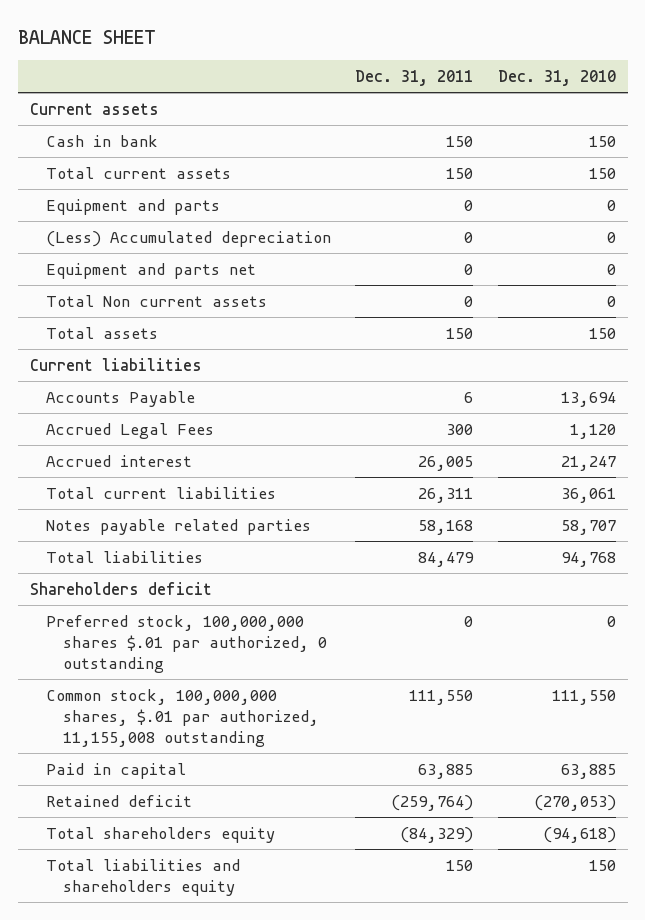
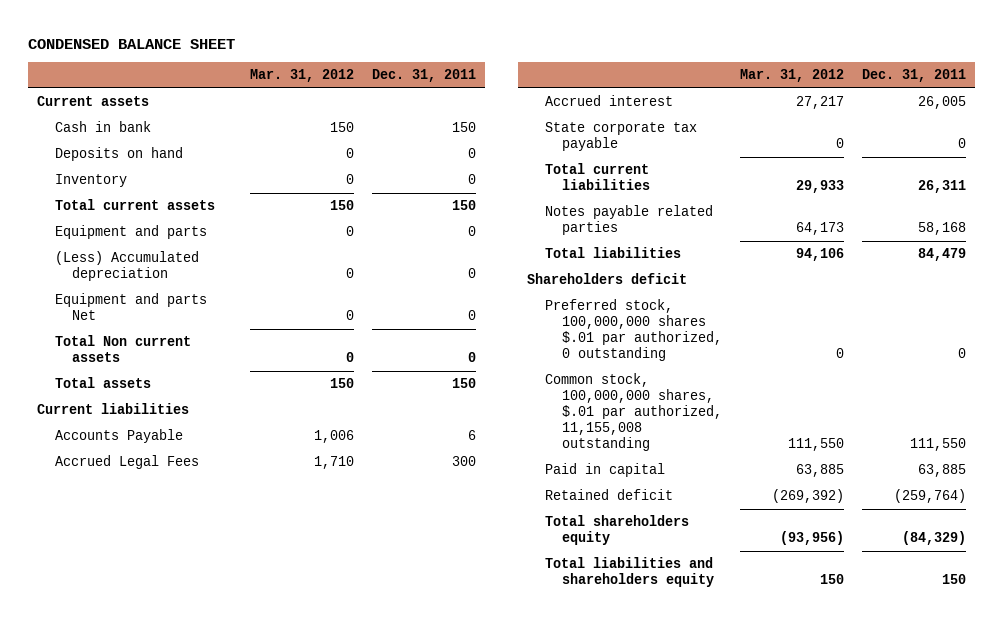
- BALANCE SHEET
+ CONDENSED BALANCE SHEET
- | Dec. 31, 2011 | Dec. 31, 2010
+ | Mar. 31, 2012 | Dec. 31, 2011
+ Deposits on hand | 0 | 0
+ Inventory | 0 | 0
- Equipment and parts net | 0 | 0
+ Equipment and parts Net | 0 | 0
+ State corporate tax payable | 0 | 0

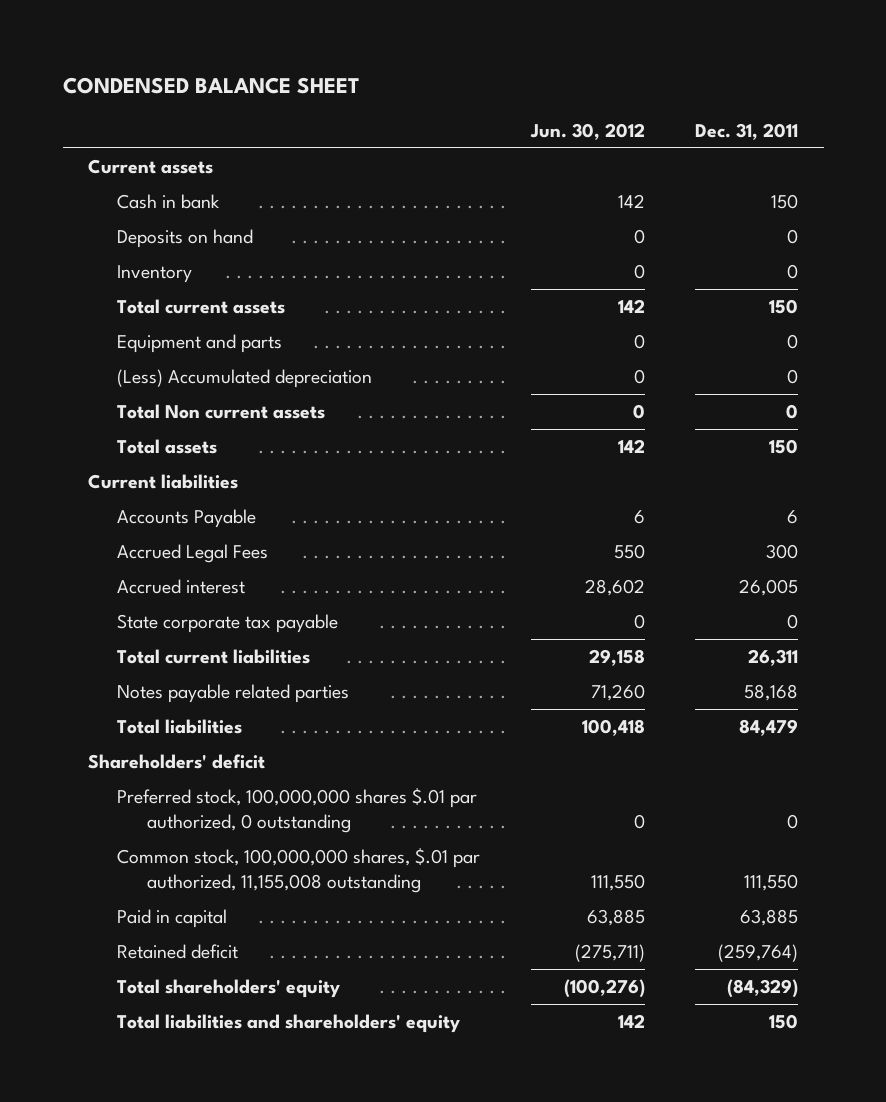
- | Mar. 31, 2012 | Dec. 31, 2011
+ | Jun. 30, 2012 | Dec. 31, 2011
- Equipment and parts Net | 0 | 0
- Shareholders deficit
+ Shareholders' deficit
- Total shareholders equity | (93,956) | (84,329)
- Total liabilities and shareholders equity | 150 | 150
+ Total shareholders' equity | (100,276) | (84,329)
+ Total liabilities and shareholders' equity | 142 | 150

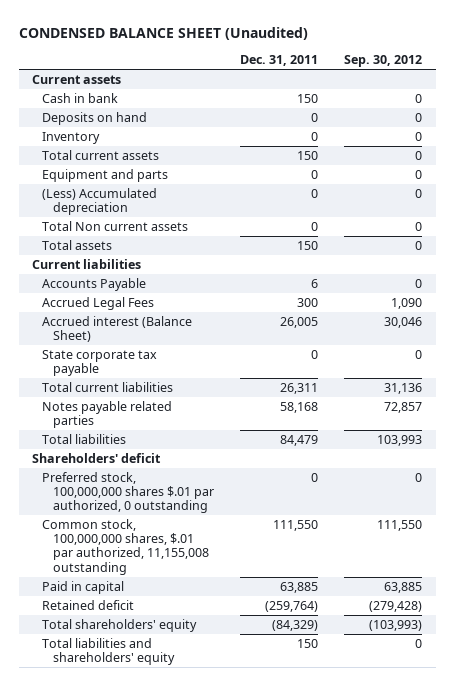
- CONDENSED BALANCE SHEET
+ CONDENSED BALANCE SHEET (Unaudited)
- | Jun. 30, 2012 | Dec. 31, 2011
+ | Dec. 31, 2011 | Sep. 30, 2012
- Accrued interest | 28,602 | 26,005
+ Accrued interest (Balance Sheet) | 26,005 | 30,046

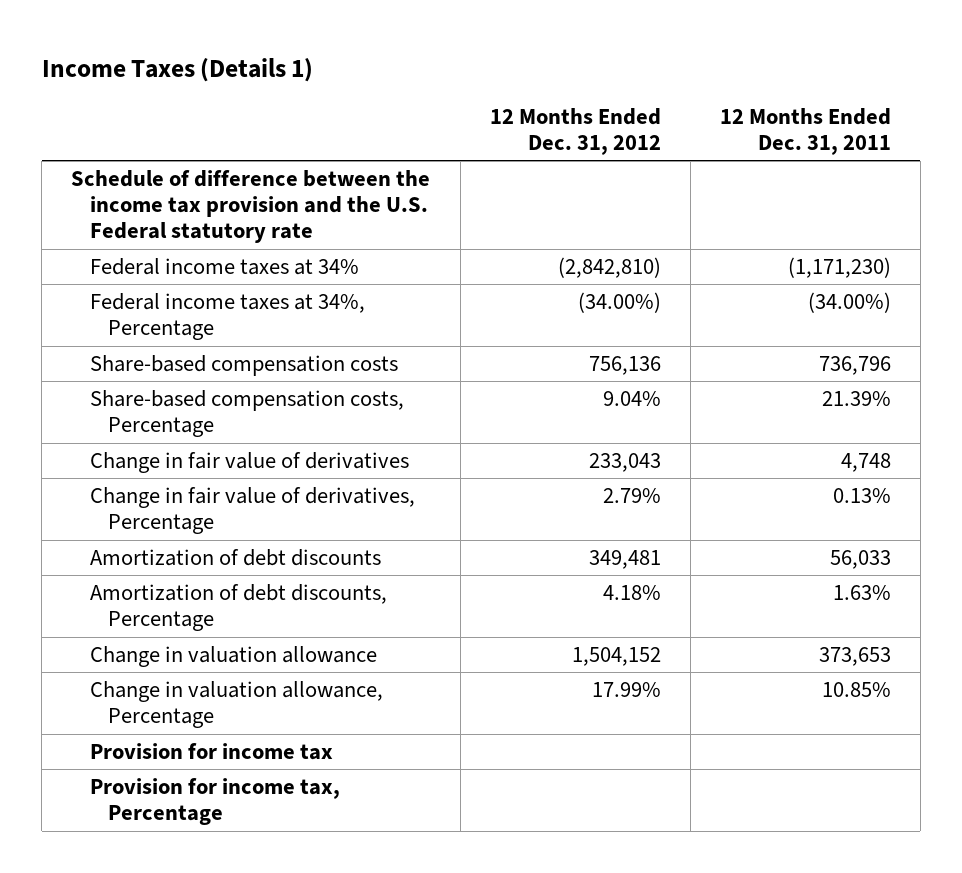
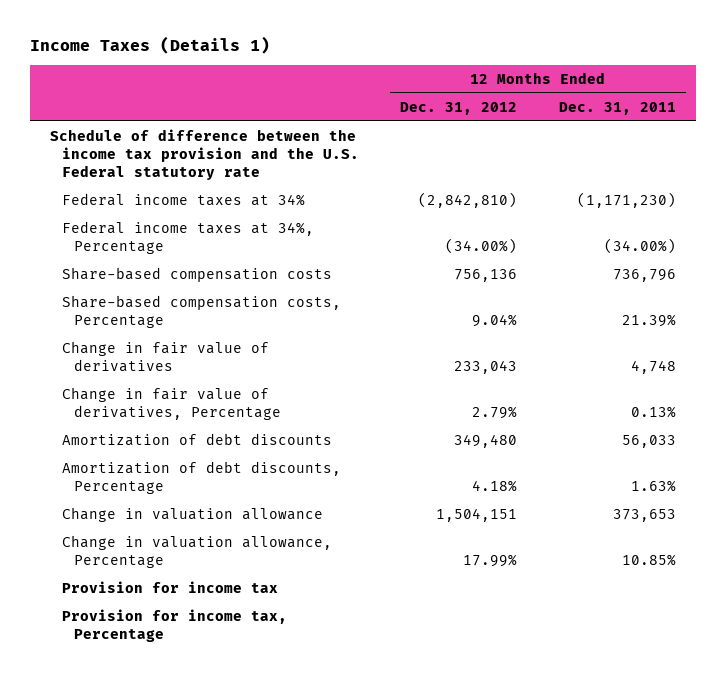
- Amortization of debt discounts | 349,481 | 56,033
+ Amortization of debt discounts | 349,480 | 56,033
- Change in valuation allowance | 1,504,152 | 373,653
+ Change in valuation allowance | 1,504,151 | 373,653

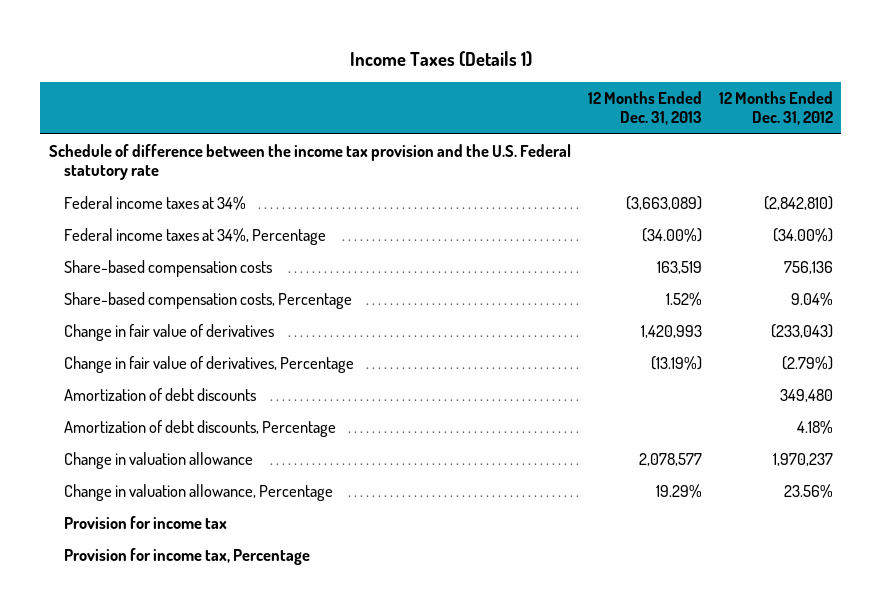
- | 12 Months Ended Dec. 31, 2012 | 12 Months Ended Dec. 31, 2011
+ | 12 Months Ended Dec. 31, 2013 | 12 Months Ended Dec. 31, 2012
- Change in fair value of derivatives | 233,043 | 4,748
- Change in fair value of derivatives, Percentage | 2.79% | 0.13%
+ Change in fair value of derivatives | 1,420,993 | (233,043)
+ Change in fair value of derivatives, Percentage | (13.19%) | (2.79%)
- Change in valuation allowance | 1,504,151 | 373,653
- Change in valuation allowance, Percentage | 17.99% | 10.85%
+ Change in valuation allowance | 2,078,577 | 1,970,237
+ Change in valuation allowance, Percentage | 19.29% | 23.56%

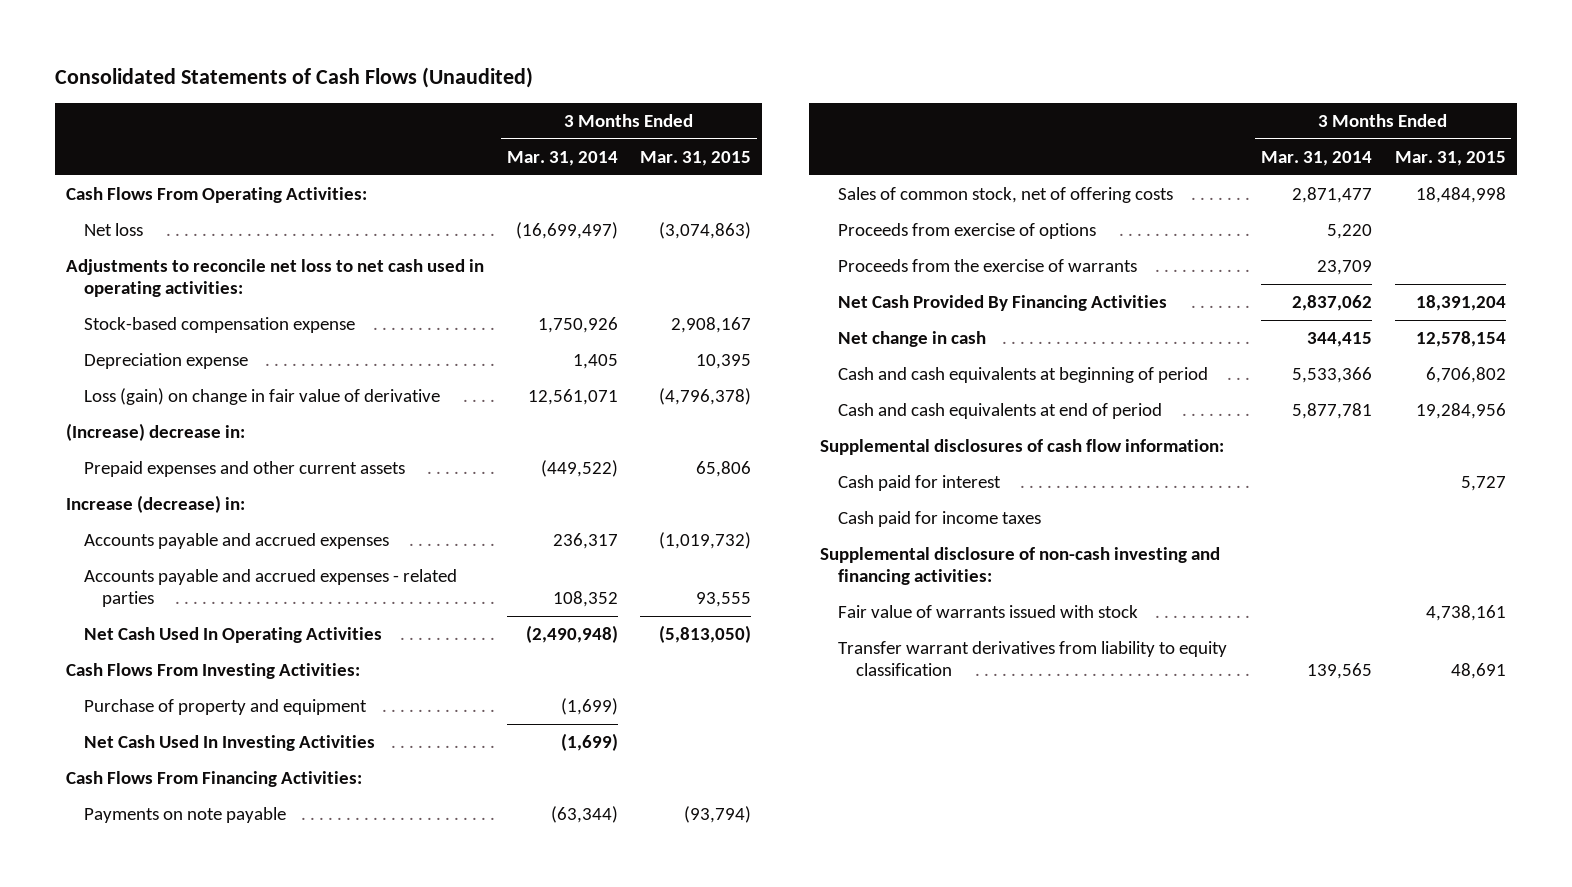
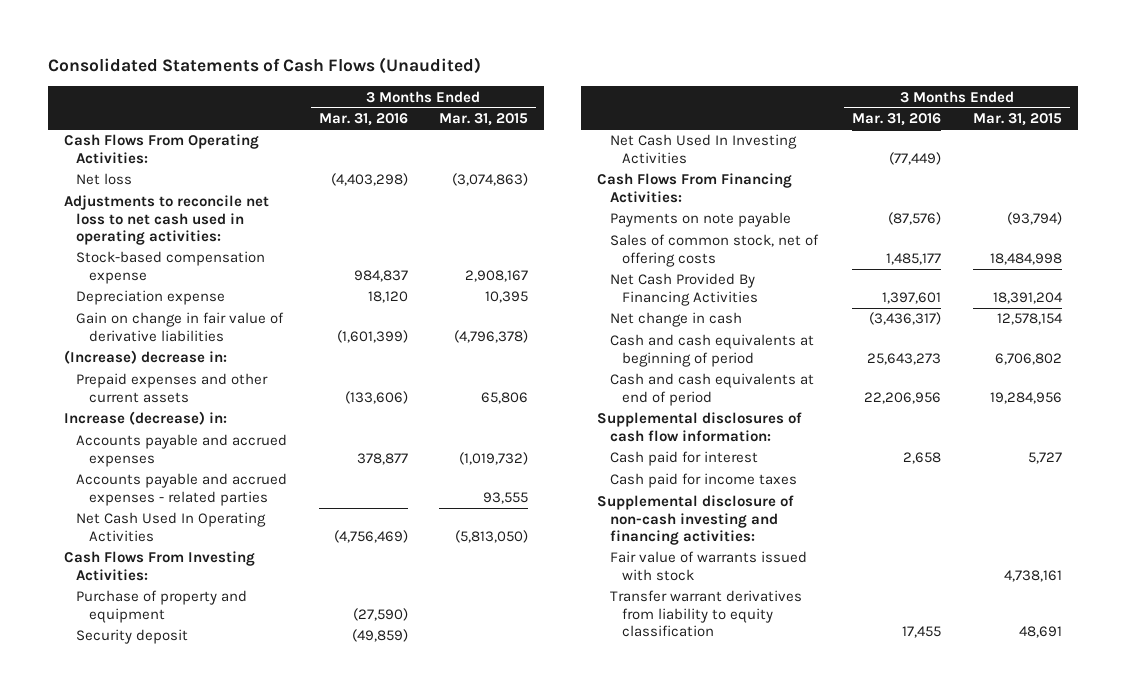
- | 3 Months Ended Mar. 31, 2014 | 3 Months Ended Mar. 31, 2015
+ | 3 Months Ended Mar. 31, 2016 | 3 Months Ended Mar. 31, 2015
- Loss (gain) on change in fair value of derivative | 12,561,071 | (4,796,378)
+ Gain on change in fair value of derivative liabilities | (1,601,399) | (4,796,378)
+ Security deposit | (49,859) |
- Proceeds from exercise of options | 5,220 |
- Proceeds from the exercise of warrants | 23,709 |

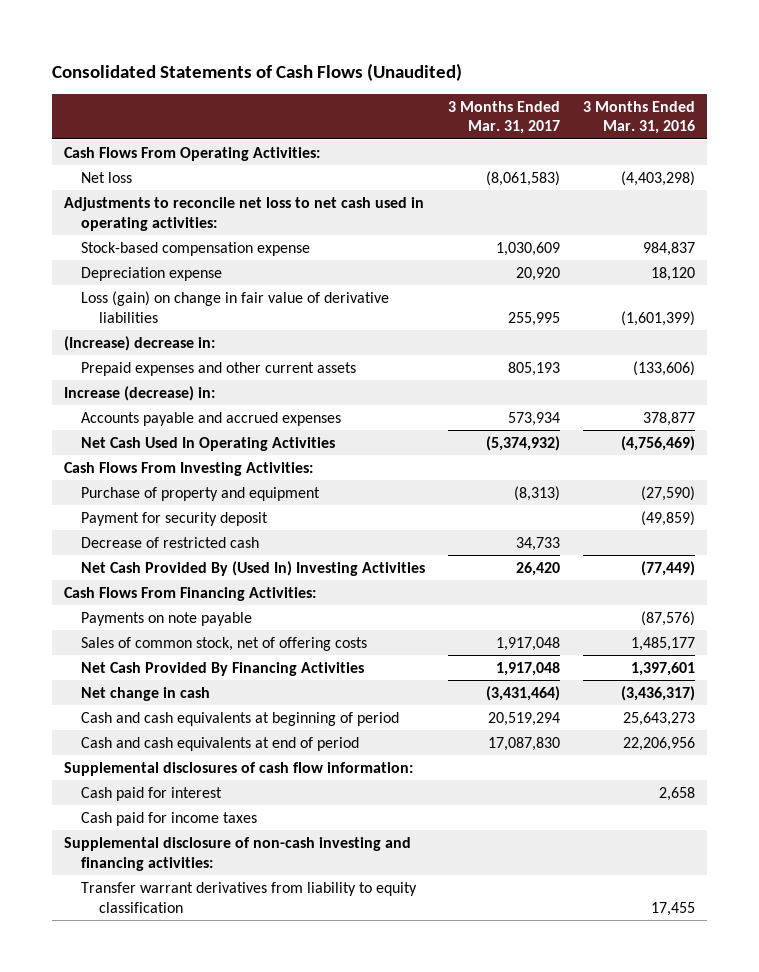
- | 3 Months Ended Mar. 31, 2016 | 3 Months Ended Mar. 31, 2015
+ | 3 Months Ended Mar. 31, 2017 | 3 Months Ended Mar. 31, 2016
- Gain on change in fair value of derivative liabilities | (1,601,399) | (4,796,378)
+ Loss (gain) on change in fair value of derivative liabilities | 255,995 | (1,601,399)
- Accounts payable and accrued expenses - related parties | | 93,555
- Security deposit | (49,859) |
- Net Cash Used In Investing Activities | (77,449) |
+ Payment for security deposit | | (49,859)
+ Decrease of restricted cash | 34,733 |
+ Net Cash Provided By (Used In) Investing Activities | 26,420 | (77,449)
- Fair value of warrants issued with stock | | 4,738,161

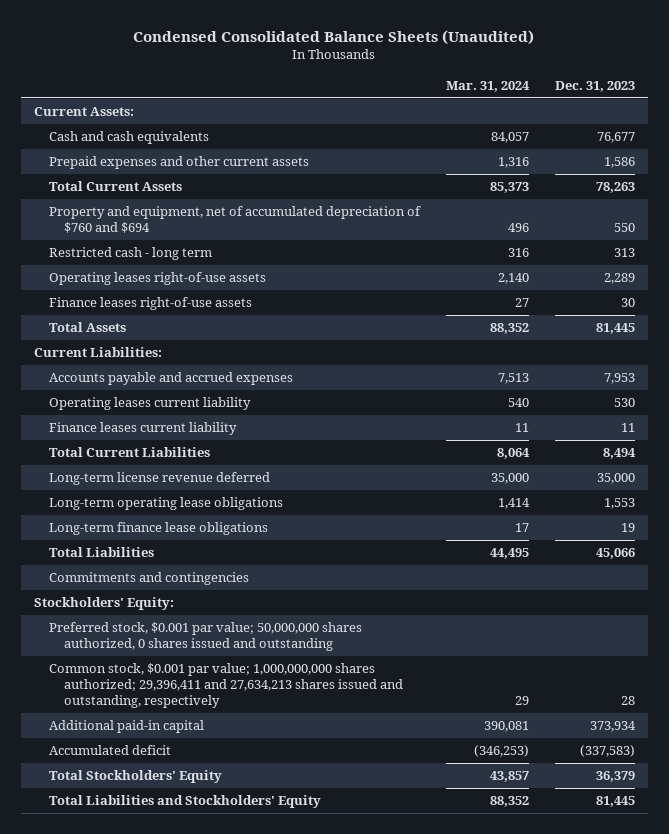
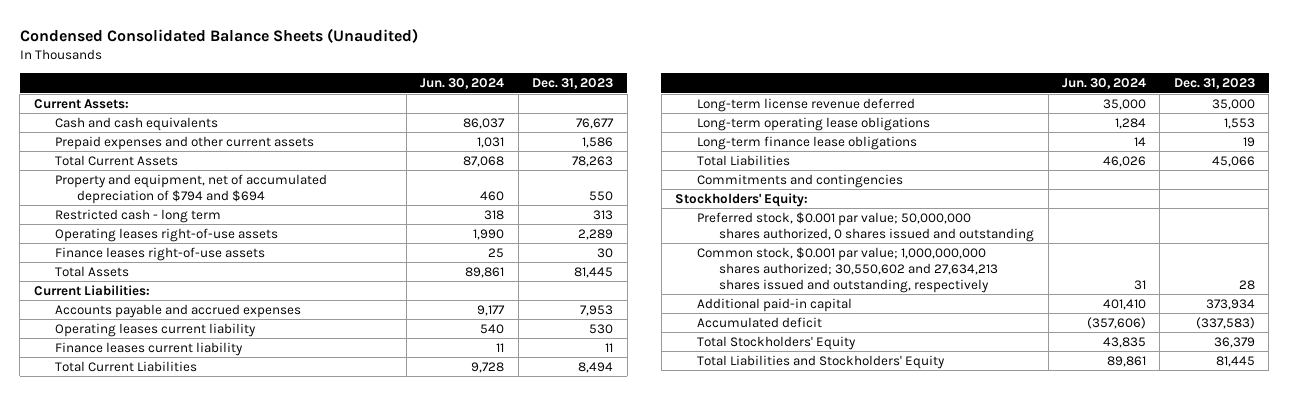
- | Mar. 31, 2024 | Dec. 31, 2023
+ | Jun. 30, 2024 | Dec. 31, 2023
- Property and equipment, net of accumulated depreciation of $760 and $694 | 496 | 550
+ Property and equipment, net of accumulated depreciation of $794 and $694 | 460 | 550
- Common stock, $0.001 par value; 1,000,000,000 shares authorized; 29,396,411 and 27,634,213 shares issued and outstanding, respectively | 29 | 28
+ Common stock, $0.001 par value; 1,000,000,000 shares authorized; 30,550,602 and 27,634,213 shares issued and outstanding, respectively | 31 | 28

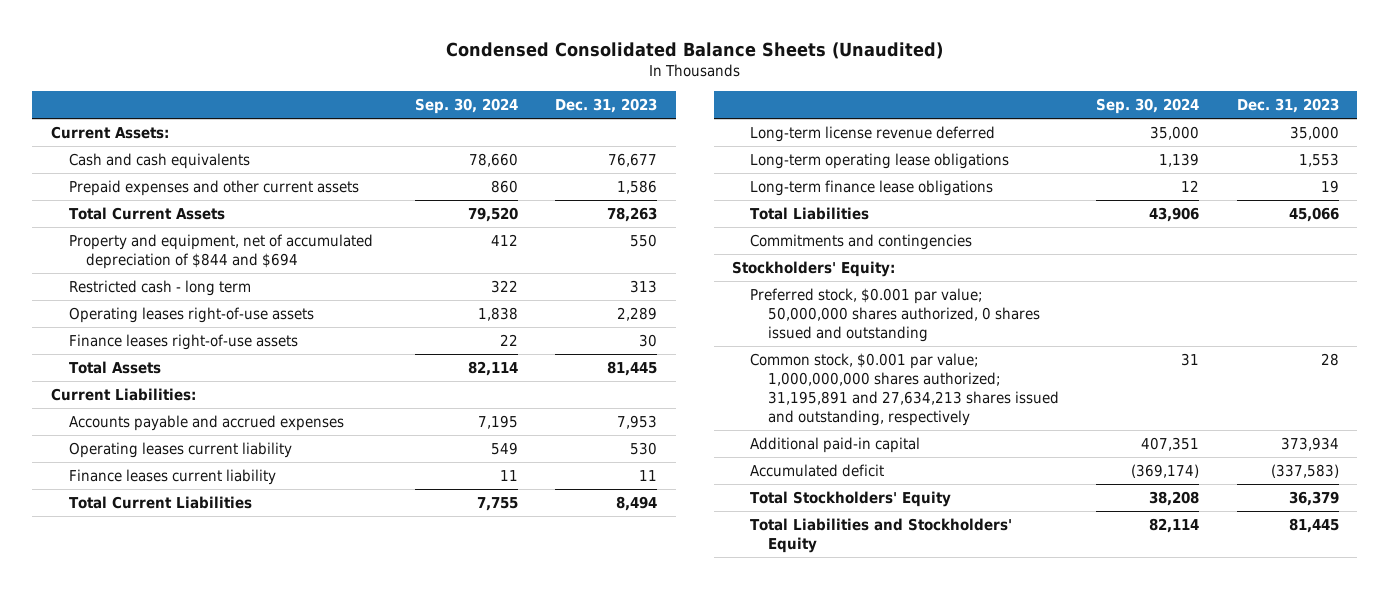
- | Jun. 30, 2024 | Dec. 31, 2023
+ | Sep. 30, 2024 | Dec. 31, 2023
- Property and equipment, net of accumulated depreciation of $794 and $694 | 460 | 550
+ Property and equipment, net of accumulated depreciation of $844 and $694 | 412 | 550
- Common stock, $0.001 par value; 1,000,000,000 shares authorized; 30,550,602 and 27,634,213 shares issued and outstanding, respectively | 31 | 28
+ Common stock, $0.001 par value; 1,000,000,000 shares authorized; 31,195,891 and 27,634,213 shares issued and outstanding, respectively | 31 | 28

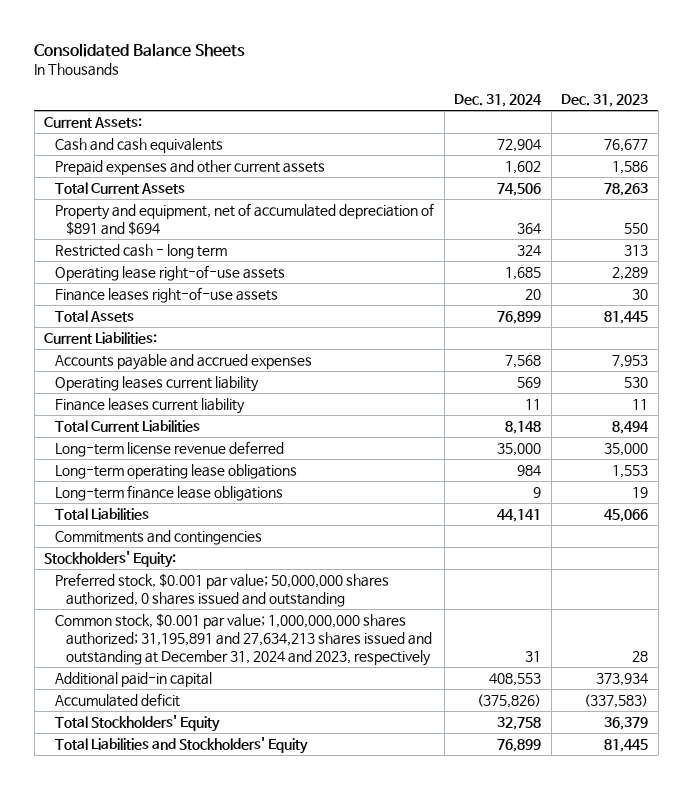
- Condensed Consolidated Balance Sheets (Unaudited)
+ Consolidated Balance Sheets
- | Sep. 30, 2024 | Dec. 31, 2023
+ | Dec. 31, 2024 | Dec. 31, 2023
- Property and equipment, net of accumulated depreciation of $844 and $694 | 412 | 550
+ Property and equipment, net of accumulated depreciation of $891 and $694 | 364 | 550
- Operating leases right-of-use assets | 1,838 | 2,289
+ Operating lease right-of-use assets | 1,685 | 2,289
- Common stock, $0.001 par value; 1,000,000,000 shares authorized; 31,195,891 and 27,634,213 shares issued and outstanding, respectively | 31 | 28
+ Common stock, $0.001 par value; 1,000,000,000 shares authorized; 31,195,891 and 27,634,213 shares issued and outstanding at December 31, 2024 and 2023, respectively | 31 | 28

